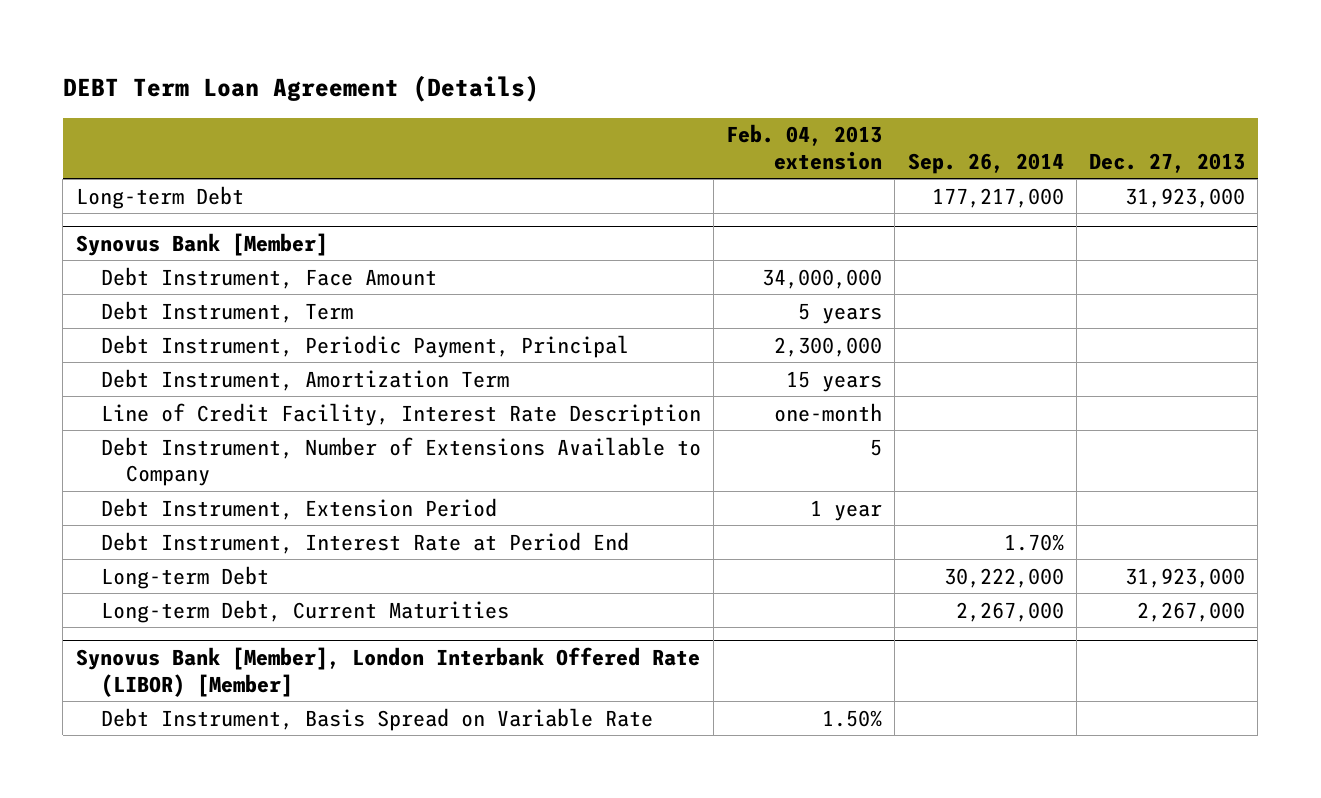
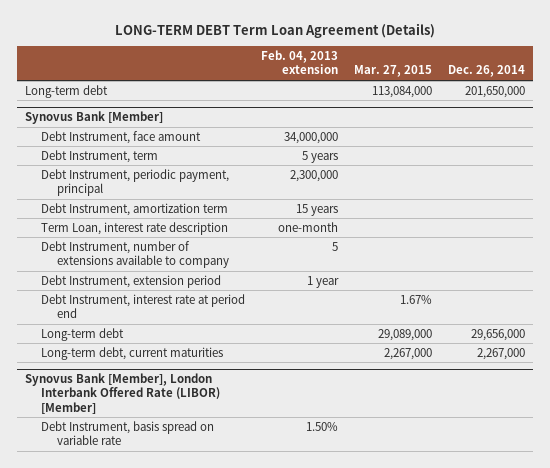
- DEBT Term Loan Agreement (Details)
+ LONG-TERM DEBT Term Loan Agreement (Details)
- | Feb. 04, 2013 extension | Sep. 26, 2014 | Dec. 27, 2013
+ | Feb. 04, 2013 extension | Mar. 27, 2015 | Dec. 26, 2014
- Long-term Debt | | 177,217,000 | 31,923,000
+ Long-term debt | | 113,084,000 | 201,650,000
@ Synovus Bank [Member]
- Debt Instrument, Face Amount | 34,000,000 | |
- Debt Instrument, Term | 5 years | |
- Debt Instrument, Periodic Payment, Principal | 2,300,000 | |
- Debt Instrument, Amortization Term | 15 years | |
- Line of Credit Facility, Interest Rate Description | one-month | |
- Debt Instrument, Number of Extensions Available to Company | 5 | |
- Debt Instrument, Extension Period | 1 year | |
- Debt Instrument, Interest Rate at Period End | | 1.70% |
- Long-term Debt | | 30,222,000 | 31,923,000
- Long-term Debt, Current Maturities | | 2,267,000 | 2,267,000
+ Debt Instrument, face amount | 34,000,000 | |
+ Debt Instrument, term | 5 years | |
+ Debt Instrument, periodic payment, principal | 2,300,000 | |
+ Debt Instrument, amortization term | 15 years | |
+ Term Loan, interest rate description | one-month | |
+ Debt Instrument, number of extensions available to company | 5 | |
+ Debt Instrument, extension period | 1 year | |
+ Debt Instrument, interest rate at period end | | 1.67% |
+ Long-term debt | | 29,089,000 | 29,656,000
+ Long-term debt, current maturities | | 2,267,000 | 2,267,000
@ Synovus Bank [Member], London Interbank Offered Rate (LIBOR) [Member]
- Debt Instrument, Basis Spread on Variable Rate | 1.50% | |
+ Debt Instrument, basis spread on variable rate | 1.50% | |

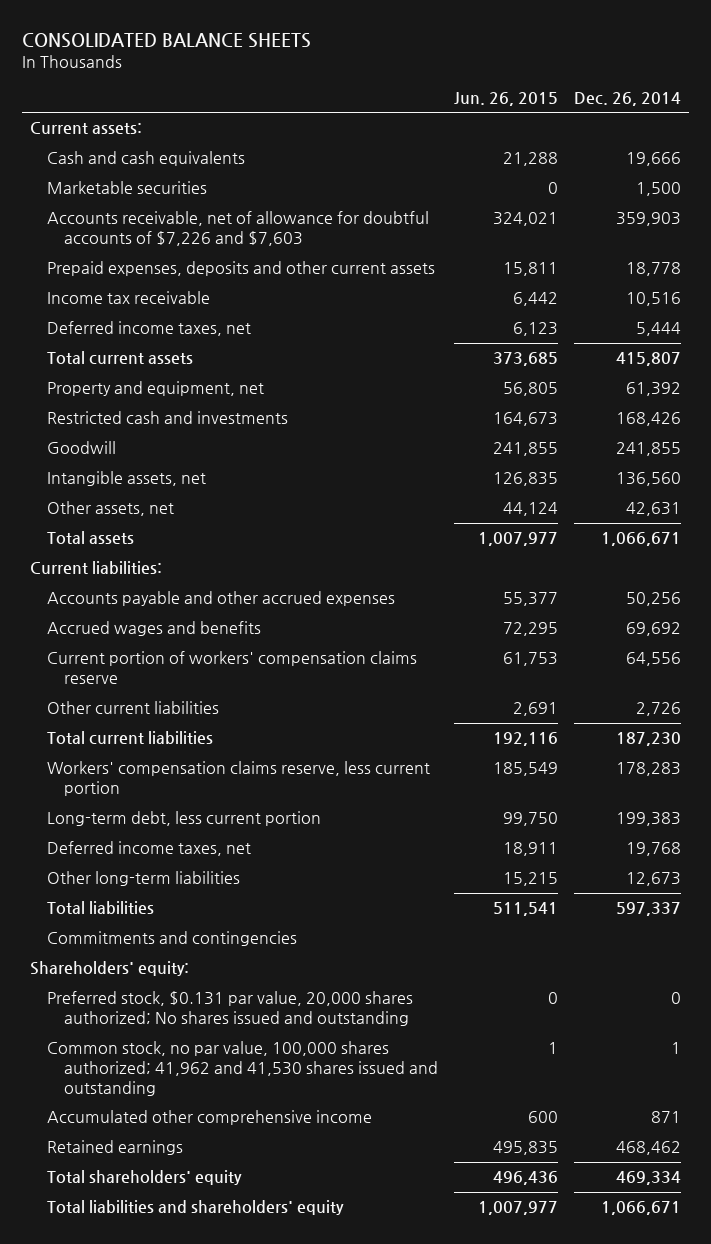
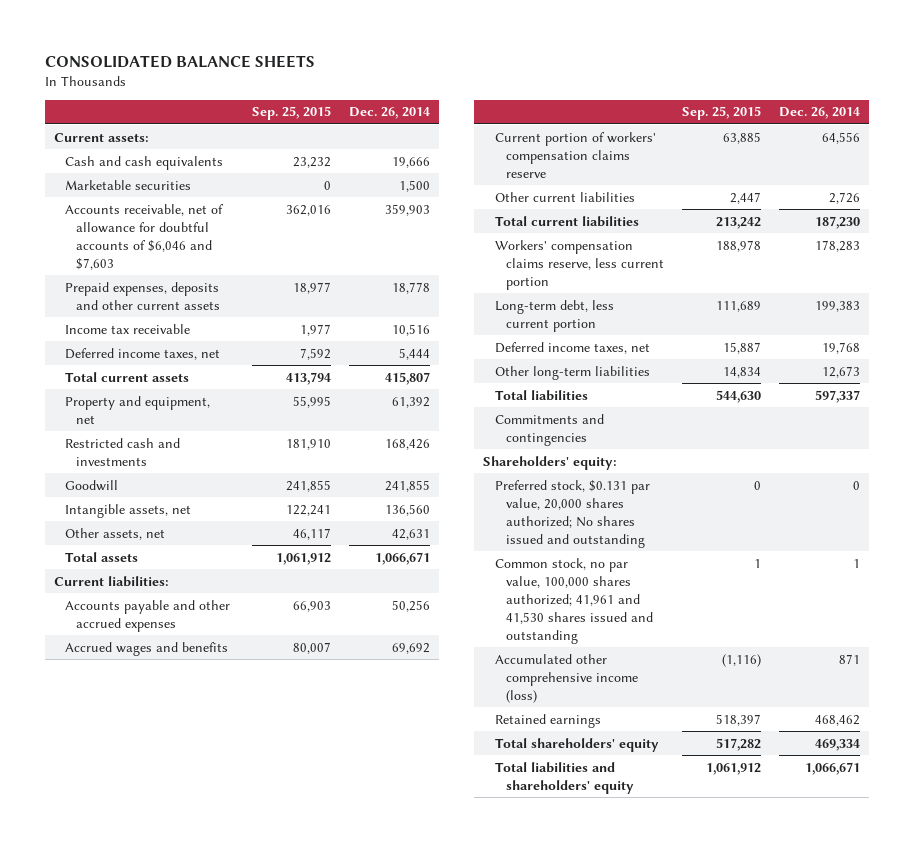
- | Jun. 26, 2015 | Dec. 26, 2014
+ | Sep. 25, 2015 | Dec. 26, 2014
- Accounts receivable, net of allowance for doubtful accounts of $7,226 and $7,603 | 324,021 | 359,903
+ Accounts receivable, net of allowance for doubtful accounts of $6,046 and $7,603 | 362,016 | 359,903
- Common stock, no par value, 100,000 shares authorized; 41,962 and 41,530 shares issued and outstanding | 1 | 1
- Accumulated other comprehensive income | 600 | 871
+ Common stock, no par value, 100,000 shares authorized; 41,961 and 41,530 shares issued and outstanding | 1 | 1
+ Accumulated other comprehensive income (loss) | (1,116) | 871

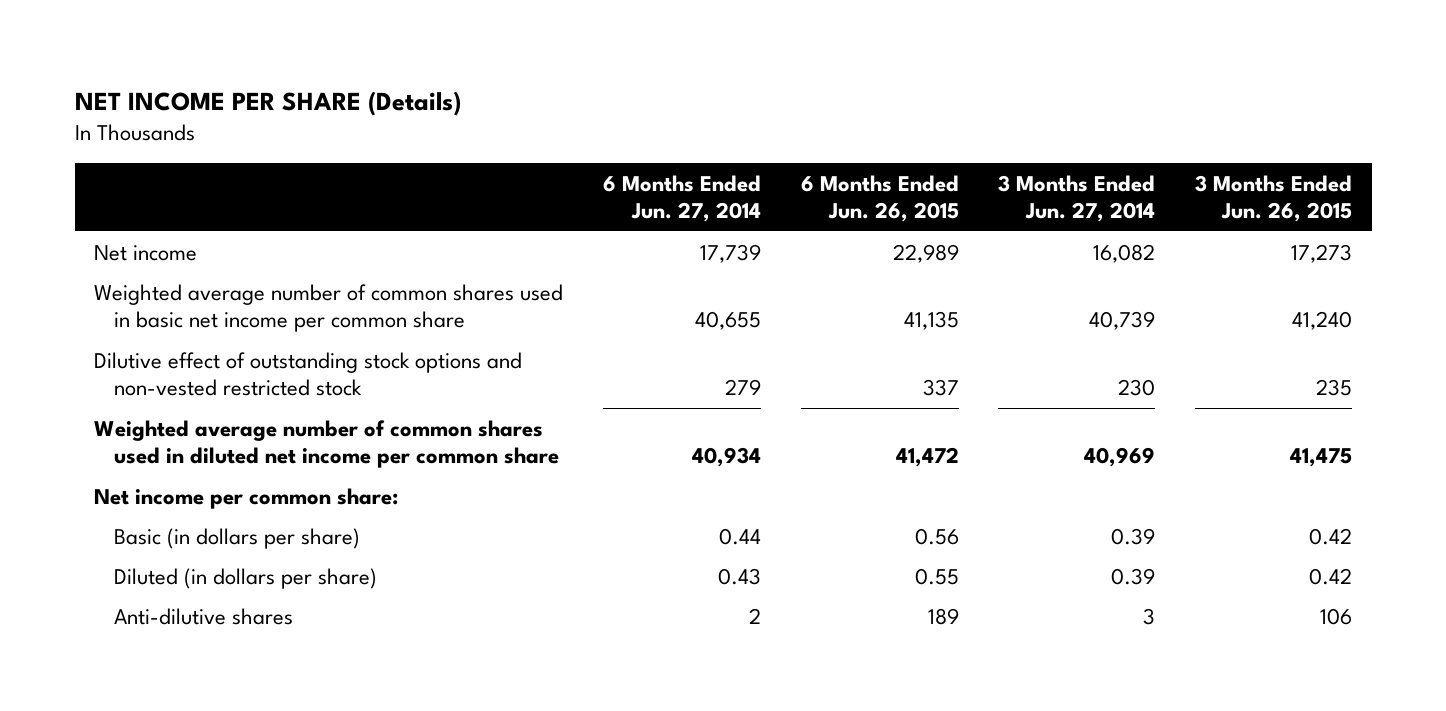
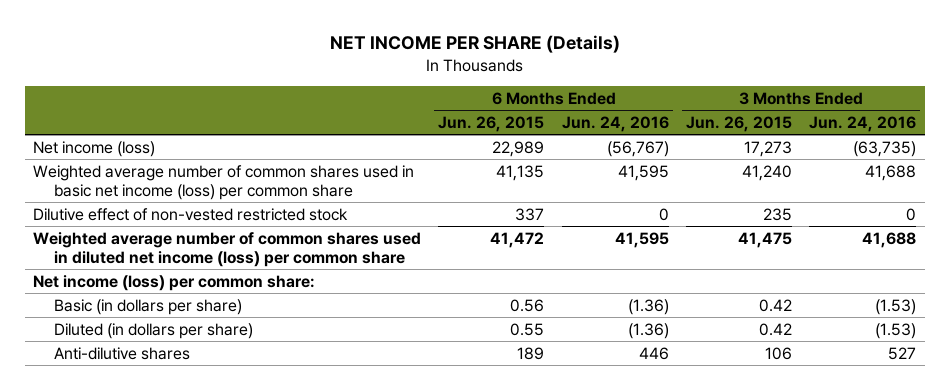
- | 6 Months Ended Jun. 27, 2014 | 6 Months Ended Jun. 26, 2015 | 3 Months Ended Jun. 27, 2014 | 3 Months Ended Jun. 26, 2015
+ | 6 Months Ended Jun. 26, 2015 | 6 Months Ended Jun. 24, 2016 | 3 Months Ended Jun. 26, 2015 | 3 Months Ended Jun. 24, 2016
- Net income | 17,739 | 22,989 | 16,082 | 17,273
- Weighted average number of common shares used in basic net income per common share | 40,655 | 41,135 | 40,739 | 41,240
- Dilutive effect of outstanding stock options and non-vested restricted stock | 279 | 337 | 230 | 235
- Weighted average number of common shares used in diluted net income per common share | 40,934 | 41,472 | 40,969 | 41,475
- Net income per common share:
+ Net income (loss) | 22,989 | (56,767) | 17,273 | (63,735)
+ Weighted average number of common shares used in basic net income (loss) per common share | 41,135 | 41,595 | 41,240 | 41,688
+ Dilutive effect of non-vested restricted stock | 337 | 0 | 235 | 0
+ Weighted average number of common shares used in diluted net income (loss) per common share | 41,472 | 41,595 | 41,475 | 41,688
+ Net income (loss) per common share:

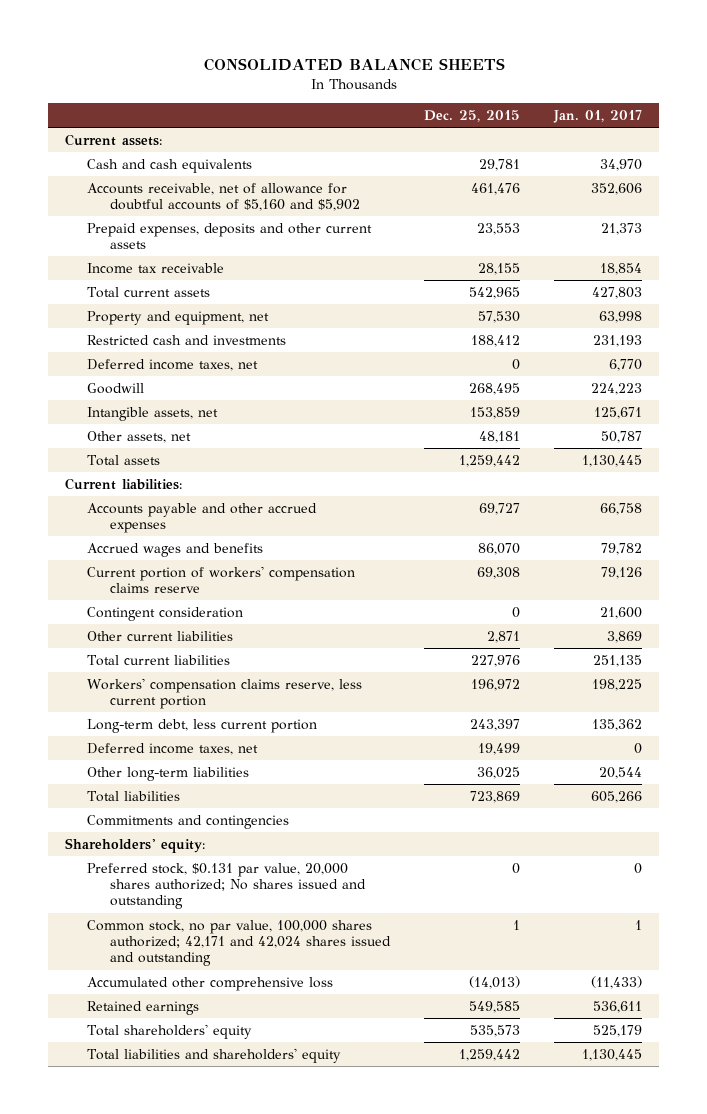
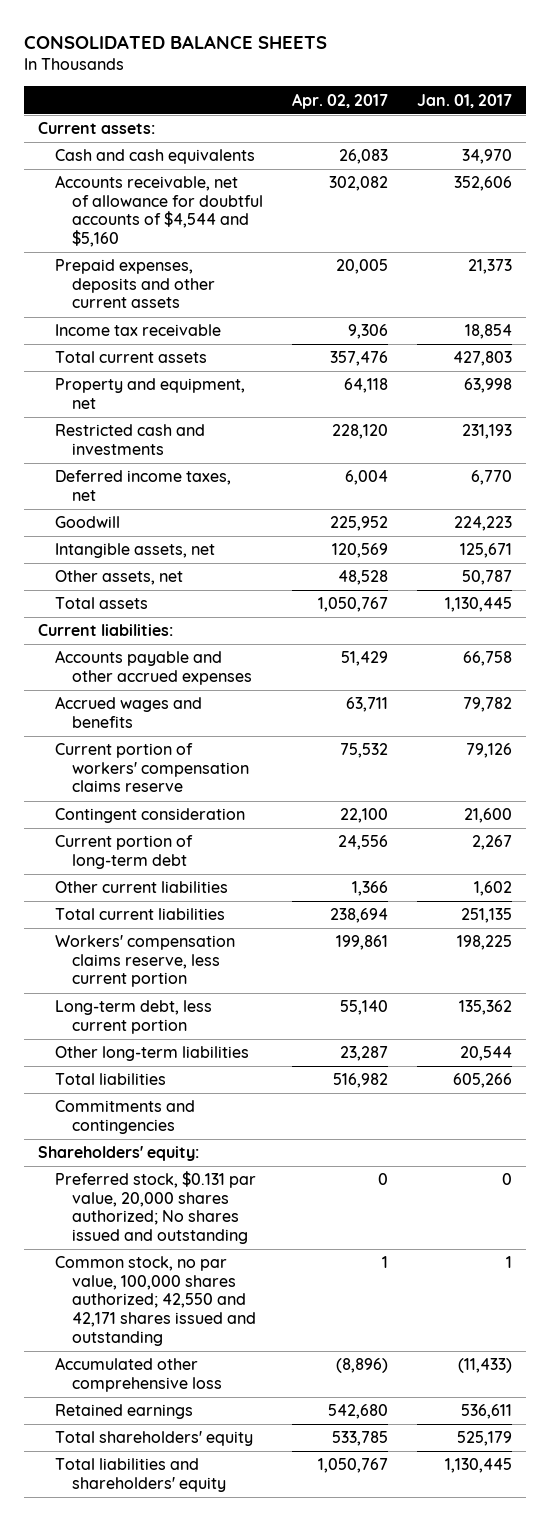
- | Dec. 25, 2015 | Jan. 01, 2017
+ | Apr. 02, 2017 | Jan. 01, 2017
- Accounts receivable, net of allowance for doubtful accounts of $5,160 and $5,902 | 461,476 | 352,606
+ Accounts receivable, net of allowance for doubtful accounts of $4,544 and $5,160 | 302,082 | 352,606
- Other current liabilities | 2,871 | 3,869
+ Current portion of long-term debt | 24,556 | 2,267
+ Other current liabilities | 1,366 | 1,602
- Deferred income taxes, net | 19,499 | 0
- Common stock, no par value, 100,000 shares authorized; 42,171 and 42,024 shares issued and outstanding | 1 | 1
+ Common stock, no par value, 100,000 shares authorized; 42,550 and 42,171 shares issued and outstanding | 1 | 1

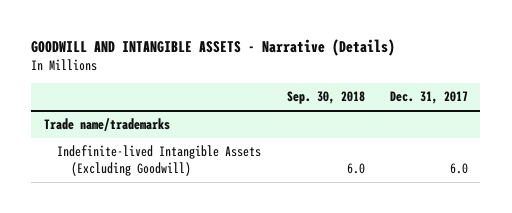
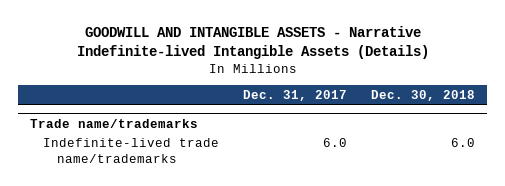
- GOODWILL AND INTANGIBLE ASSETS - Narrative (Details)
+ GOODWILL AND INTANGIBLE ASSETS - Narrative Indefinite-lived Intangible Assets (Details)
- | Sep. 30, 2018 | Dec. 31, 2017
+ | Dec. 31, 2017 | Dec. 30, 2018
@ Trade name/trademarks
- Indefinite-lived Intangible Assets (Excluding Goodwill) | 6.0 | 6.0
+ Indefinite-lived trade name/trademarks | 6.0 | 6.0

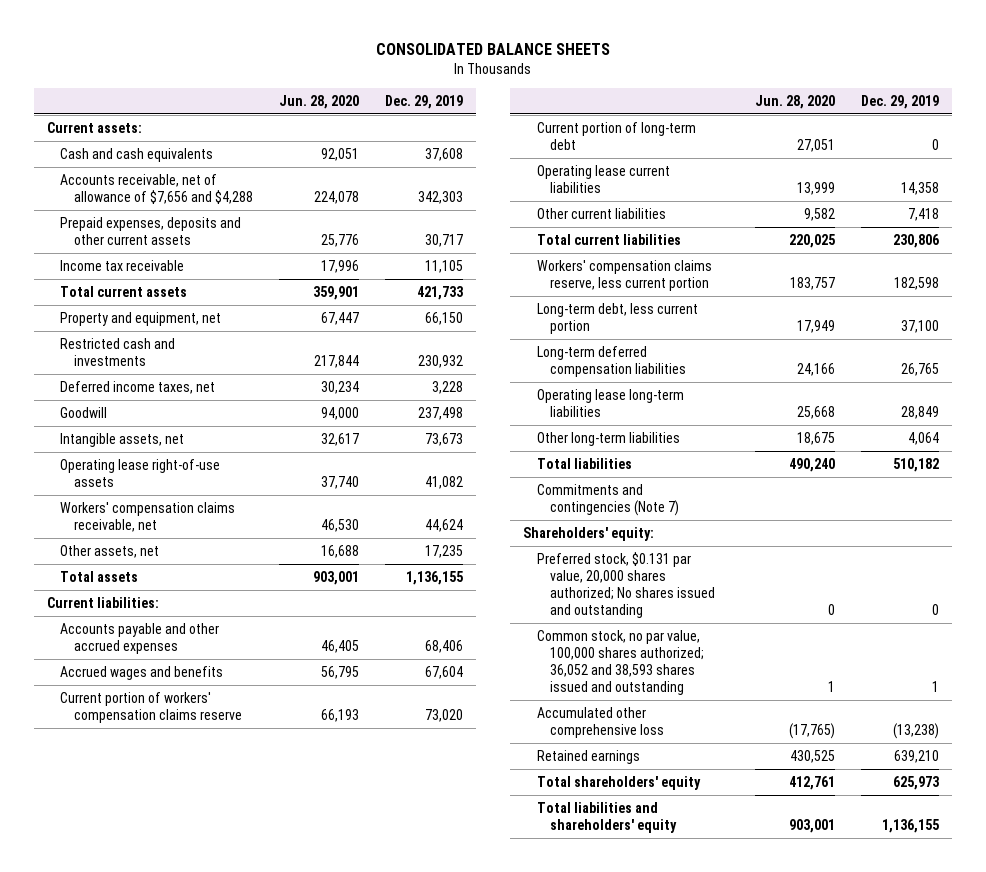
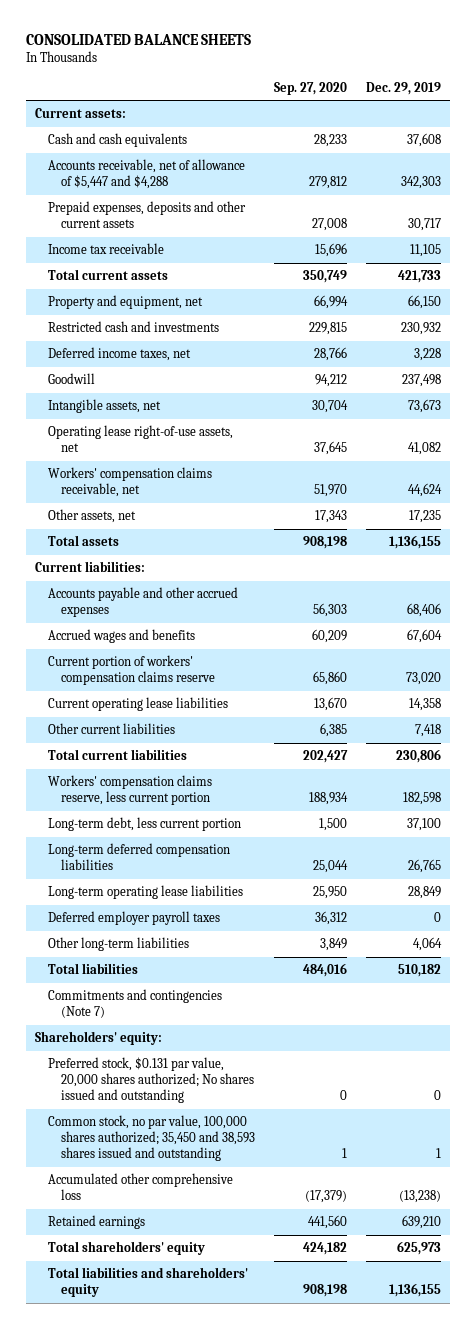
- | Jun. 28, 2020 | Dec. 29, 2019
+ | Sep. 27, 2020 | Dec. 29, 2019
- Accounts receivable, net of allowance of $7,656 and $4,288 | 224,078 | 342,303
+ Accounts receivable, net of allowance of $5,447 and $4,288 | 279,812 | 342,303
- Operating lease right-of-use assets | 37,740 | 41,082
+ Operating lease right-of-use assets, net | 37,645 | 41,082
- Current portion of long-term debt | 27,051 | 0
- Operating lease current liabilities | 13,999 | 14,358
+ Current operating lease liabilities | 13,670 | 14,358
- Operating lease long-term liabilities | 25,668 | 28,849
+ Long-term operating lease liabilities | 25,950 | 28,849
+ Deferred employer payroll taxes | 36,312 | 0
- Common stock, no par value, 100,000 shares authorized; 36,052 and 38,593 shares issued and outstanding | 1 | 1
+ Common stock, no par value, 100,000 shares authorized; 35,450 and 38,593 shares issued and outstanding | 1 | 1

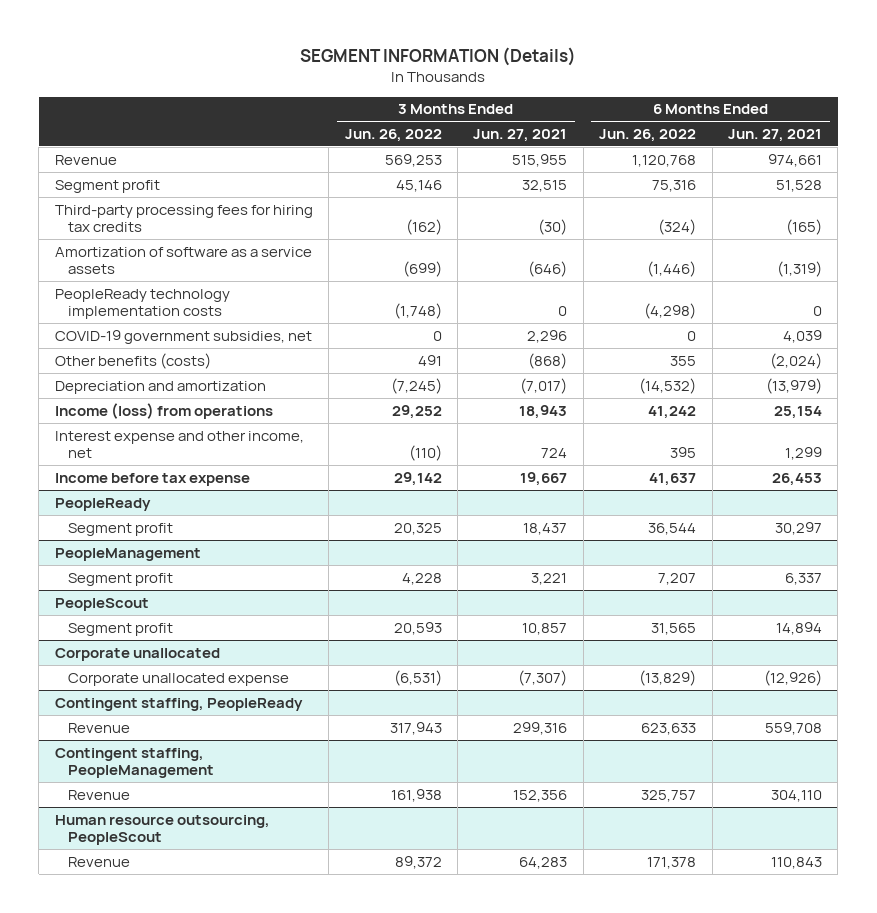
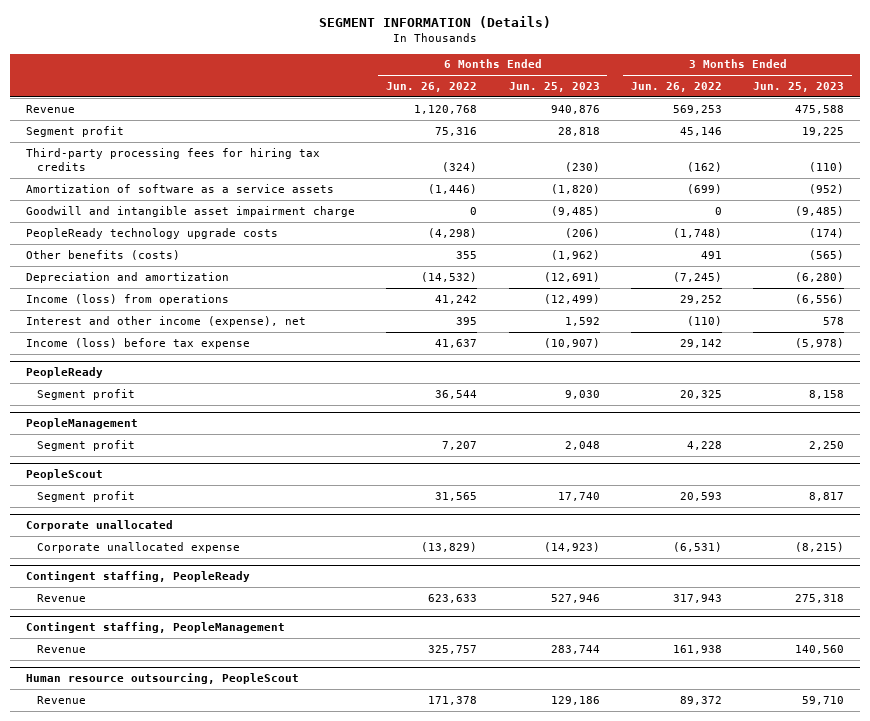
- | 3 Months Ended Jun. 26, 2022 | 3 Months Ended Jun. 27, 2021 | 6 Months Ended Jun. 26, 2022 | 6 Months Ended Jun. 27, 2021
+ | 6 Months Ended Jun. 26, 2022 | 6 Months Ended Jun. 25, 2023 | 3 Months Ended Jun. 26, 2022 | 3 Months Ended Jun. 25, 2023
- PeopleReady technology implementation costs | (1,748) | 0 | (4,298) | 0
- COVID-19 government subsidies, net | 0 | 2,296 | 0 | 4,039
+ Goodwill and intangible asset impairment charge | 0 | (9,485) | 0 | (9,485)
+ PeopleReady technology upgrade costs | (4,298) | (206) | (1,748) | (174)
- Interest expense and other income, net | (110) | 724 | 395 | 1,299
- Income before tax expense | 29,142 | 19,667 | 41,637 | 26,453
+ Interest and other income (expense), net | 395 | 1,592 | (110) | 578
+ Income (loss) before tax expense | 41,637 | (10,907) | 29,142 | (5,978)

